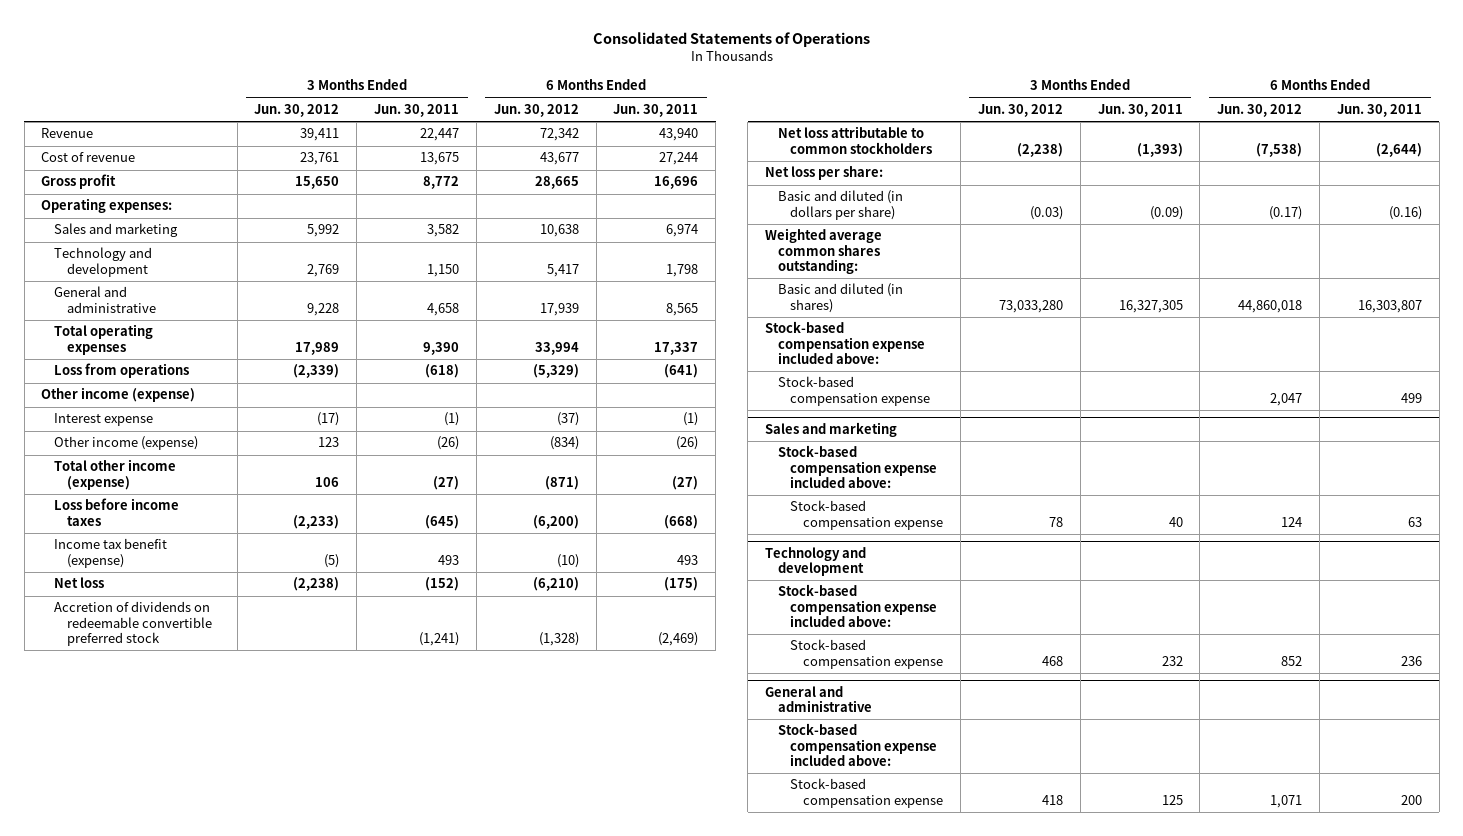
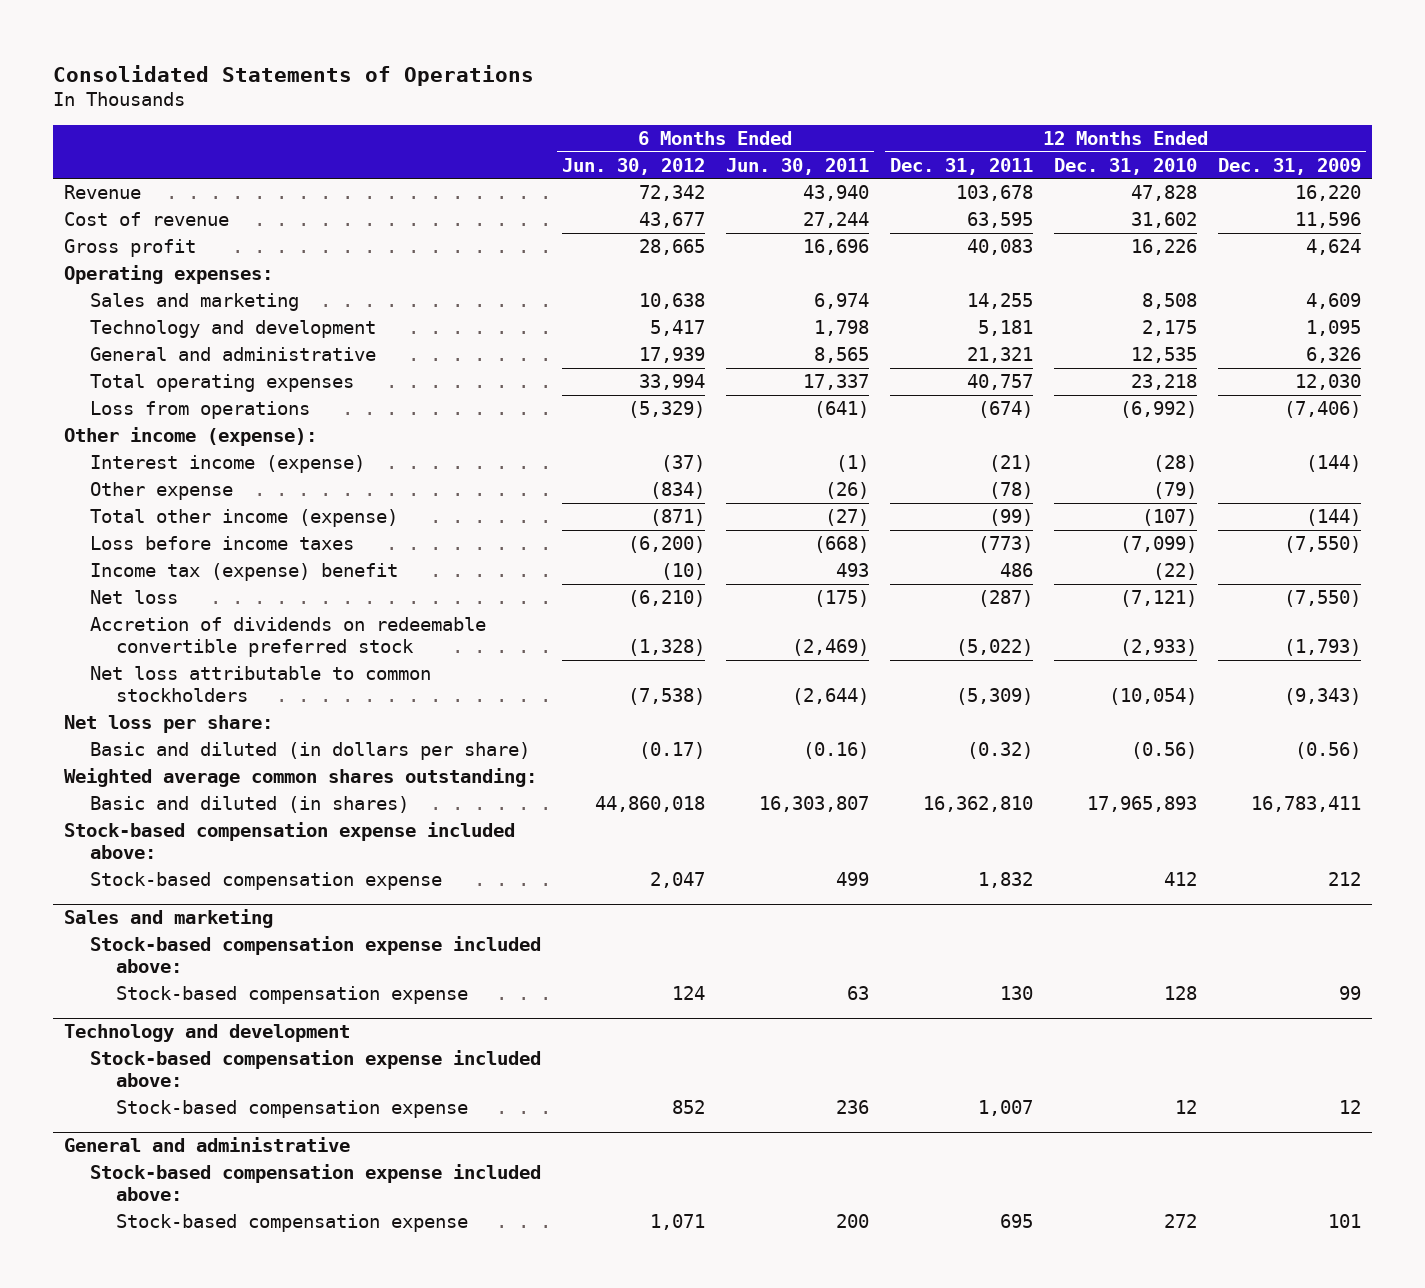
- | 3 Months Ended Jun. 30, 2012 | 3 Months Ended Jun. 30, 2011 | 6 Months Ended Jun. 30, 2012 | 6 Months Ended Jun. 30, 2011
+ | 6 Months Ended Jun. 30, 2012 | 6 Months Ended Jun. 30, 2011 | 12 Months Ended Dec. 31, 2011 | 12 Months Ended Dec. 31, 2010 | 12 Months Ended Dec. 31, 2009
- Other income (expense)
- Interest expense | (17) | (1) | (37) | (1)
- Other income (expense) | 123 | (26) | (834) | (26)
+ Other income (expense):
+ Interest income (expense) | (37) | (1) | (21) | (28) | (144)
+ Other expense | (834) | (26) | (78) | (79) |
- Income tax benefit (expense) | (5) | 493 | (10) | 493
+ Income tax (expense) benefit | (10) | 493 | 486 | (22) |

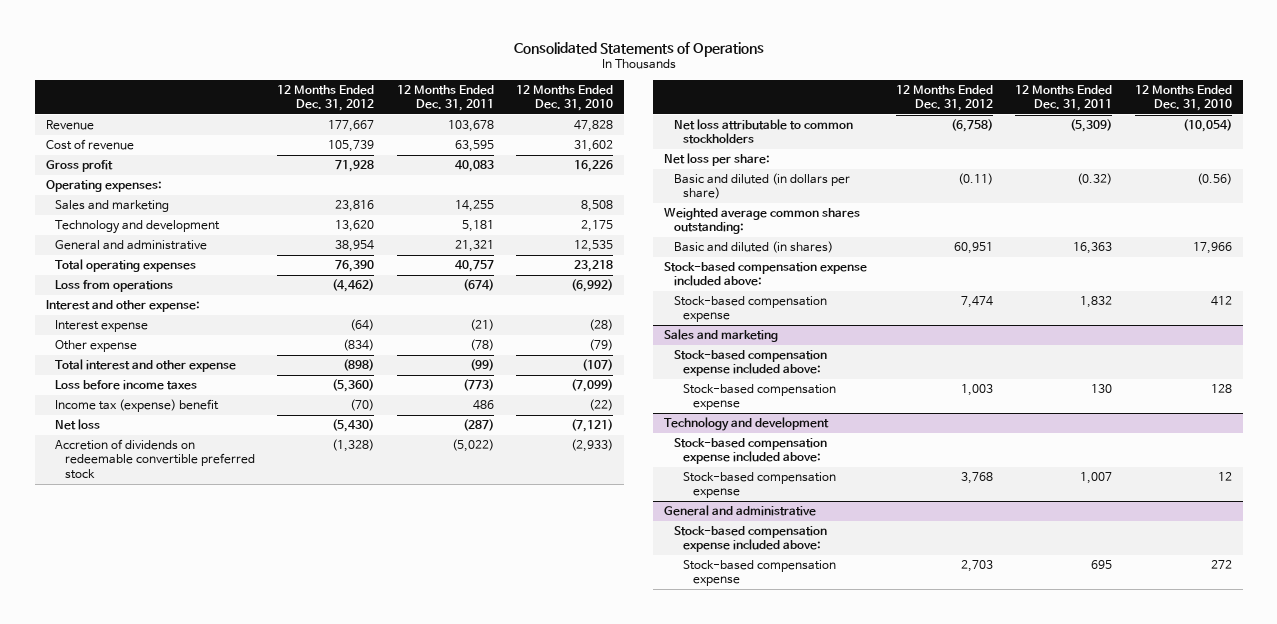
- | 6 Months Ended Jun. 30, 2012 | 6 Months Ended Jun. 30, 2011 | 12 Months Ended Dec. 31, 2011 | 12 Months Ended Dec. 31, 2010 | 12 Months Ended Dec. 31, 2009
+ | 12 Months Ended Dec. 31, 2012 | 12 Months Ended Dec. 31, 2011 | 12 Months Ended Dec. 31, 2010
- Other income (expense):
- Interest income (expense) | (37) | (1) | (21) | (28) | (144)
+ Interest and other expense:
+ Interest expense | (64) | (21) | (28)
- Total other income (expense) | (871) | (27) | (99) | (107) | (144)
+ Total interest and other expense | (898) | (99) | (107)
- Basic and diluted (in shares) | 44,860,018 | 16,303,807 | 16,362,810 | 17,965,893 | 16,783,411
+ Basic and diluted (in shares) | 60,951 | 16,363 | 17,966

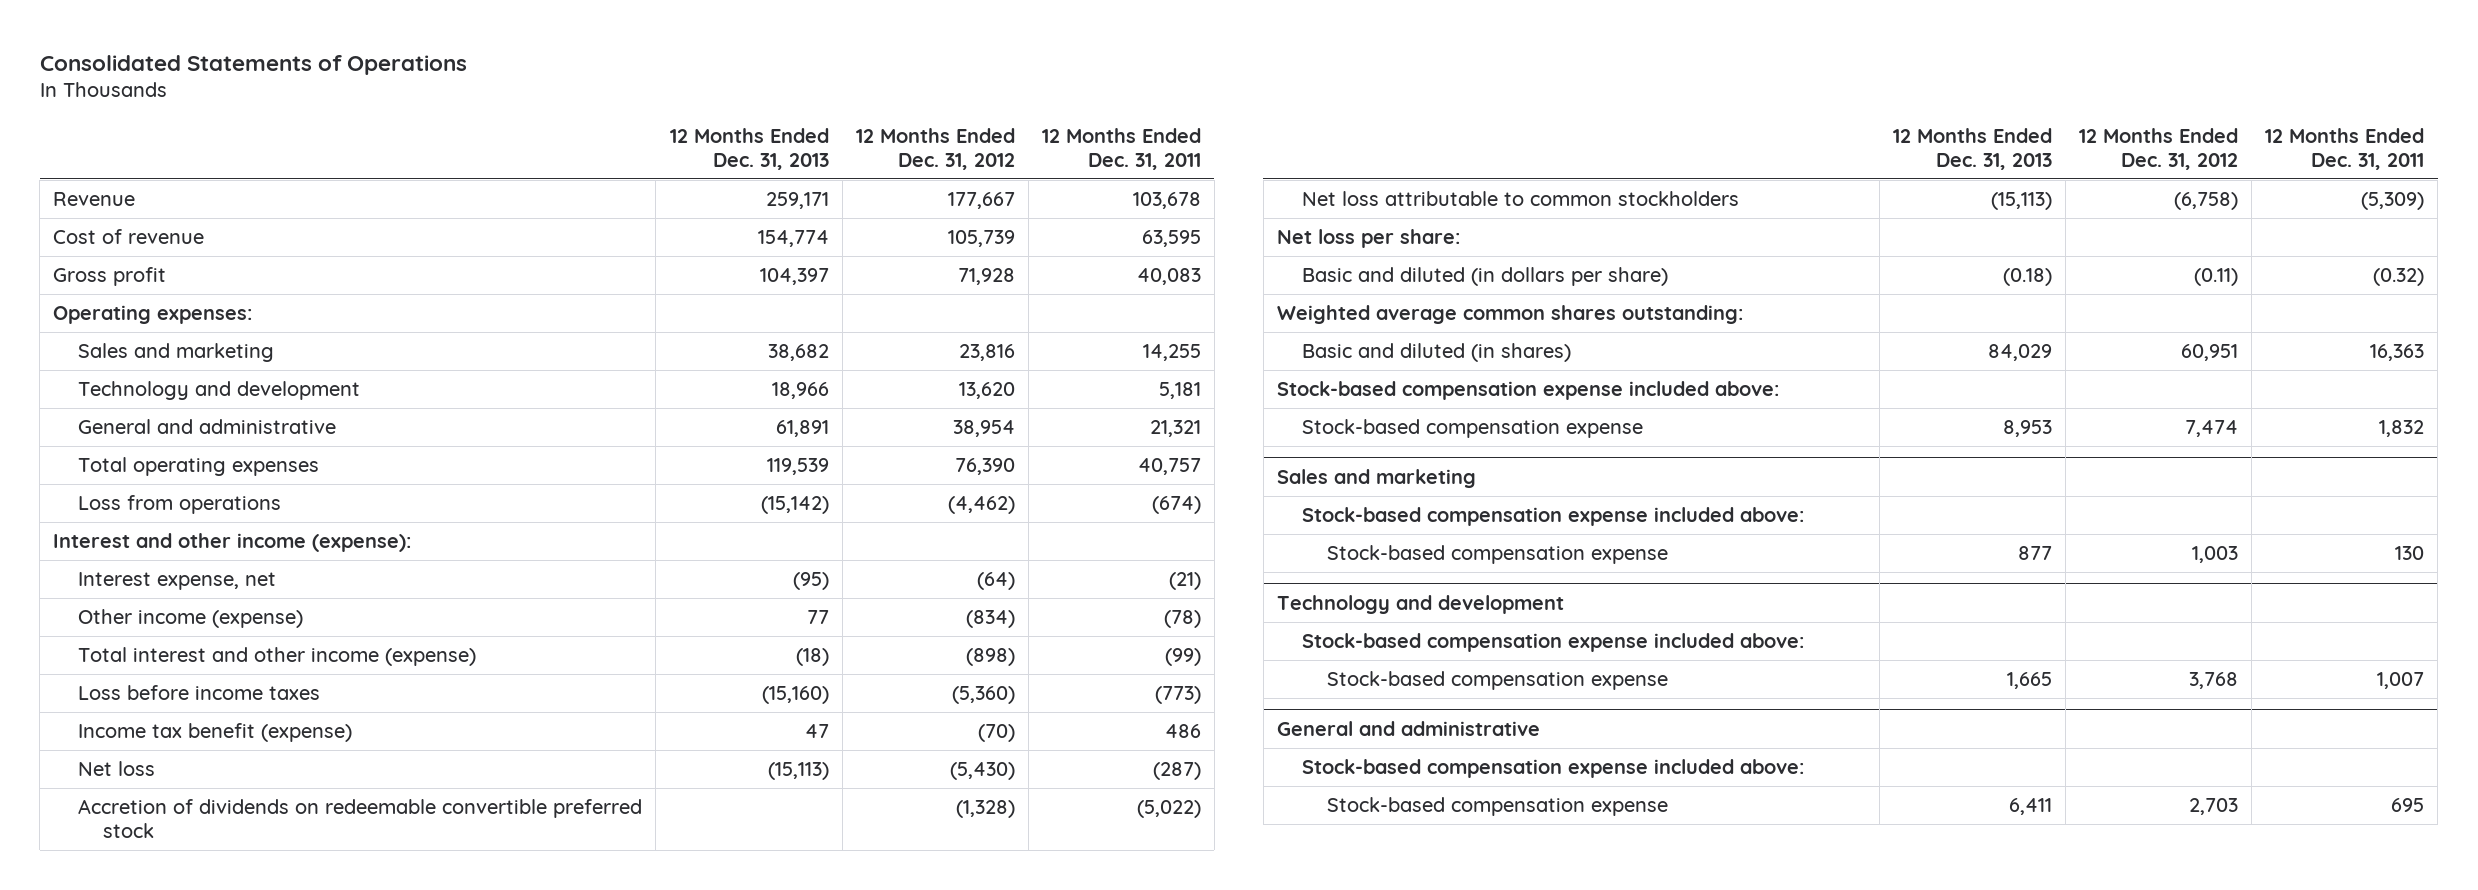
- | 12 Months Ended Dec. 31, 2012 | 12 Months Ended Dec. 31, 2011 | 12 Months Ended Dec. 31, 2010
+ | 12 Months Ended Dec. 31, 2013 | 12 Months Ended Dec. 31, 2012 | 12 Months Ended Dec. 31, 2011
- Interest and other expense:
- Interest expense | (64) | (21) | (28)
- Other expense | (834) | (78) | (79)
- Total interest and other expense | (898) | (99) | (107)
+ Interest and other income (expense):
+ Interest expense, net | (95) | (64) | (21)
+ Other income (expense) | 77 | (834) | (78)
+ Total interest and other income (expense) | (18) | (898) | (99)
- Income tax (expense) benefit | (70) | 486 | (22)
+ Income tax benefit (expense) | 47 | (70) | 486

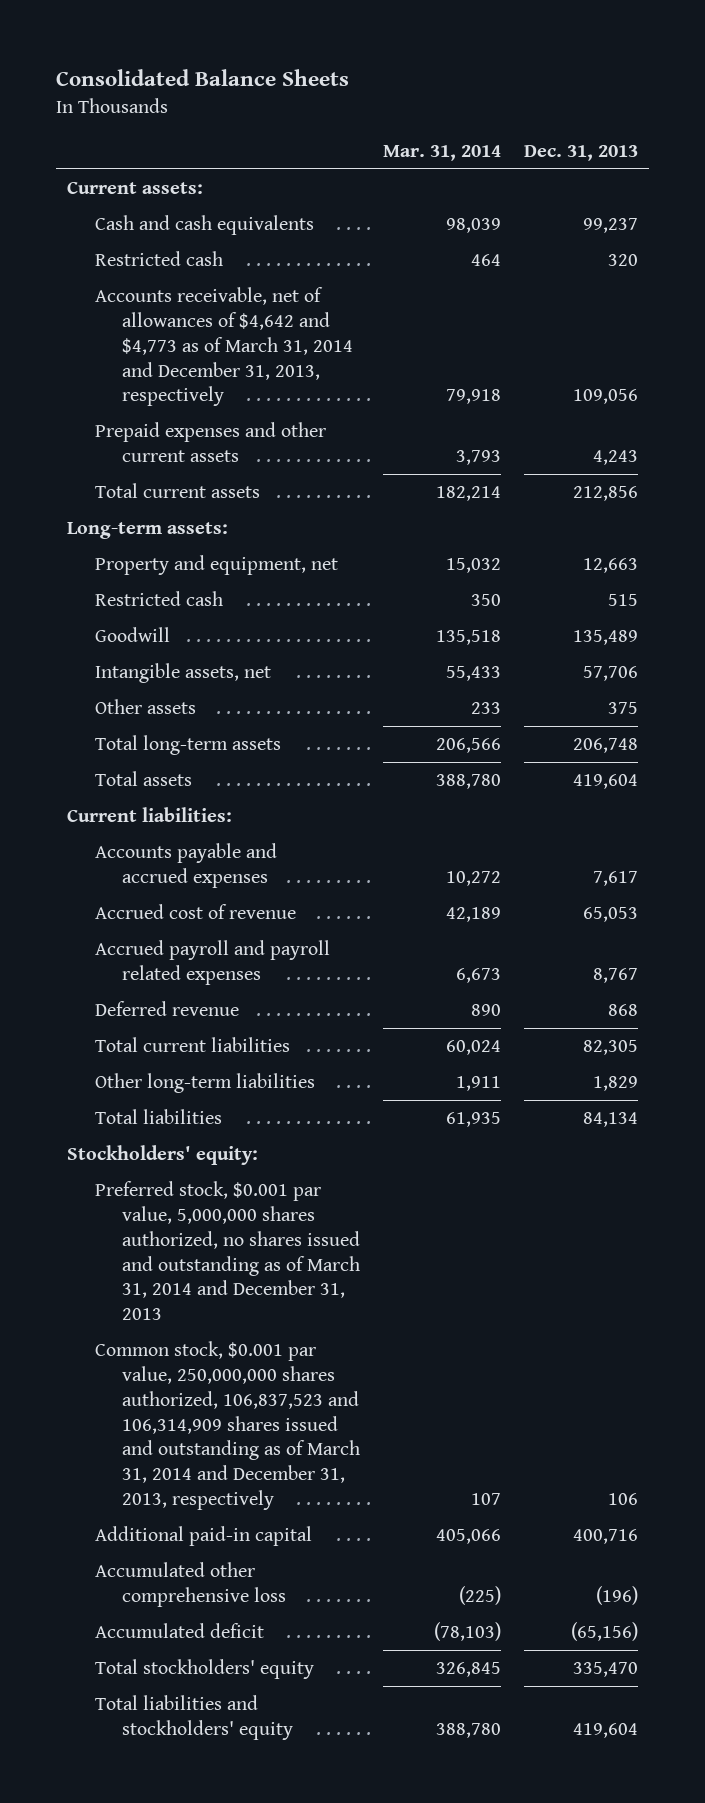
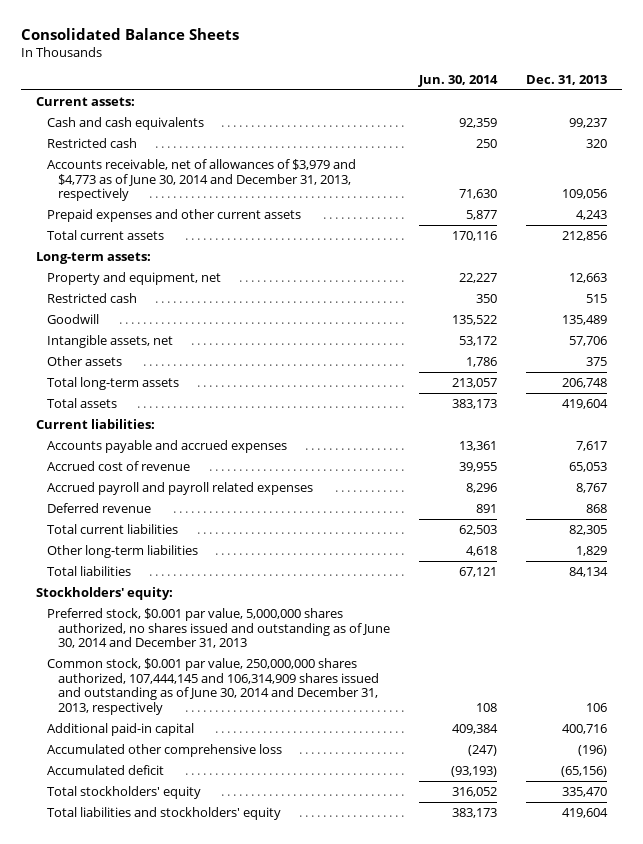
- | Mar. 31, 2014 | Dec. 31, 2013
+ | Jun. 30, 2014 | Dec. 31, 2013
- Accounts receivable, net of allowances of $4,642 and $4,773 as of March 31, 2014 and December 31, 2013, respectively | 79,918 | 109,056
+ Accounts receivable, net of allowances of $3,979 and $4,773 as of June 30, 2014 and December 31, 2013, respectively | 71,630 | 109,056
- Preferred stock, $0.001 par value, 5,000,000 shares authorized, no shares issued and outstanding as of March 31, 2014 and December 31, 2013
- Common stock, $0.001 par value, 250,000,000 shares authorized, 106,837,523 and 106,314,909 shares issued and outstanding as of March 31, 2014 and December 31, 2013, respectively | 107 | 106
+ Preferred stock, $0.001 par value, 5,000,000 shares authorized, no shares issued and outstanding as of June 30, 2014 and December 31, 2013
+ Common stock, $0.001 par value, 250,000,000 shares authorized, 107,444,145 and 106,314,909 shares issued and outstanding as of June 30, 2014 and December 31, 2013, respectively | 108 | 106

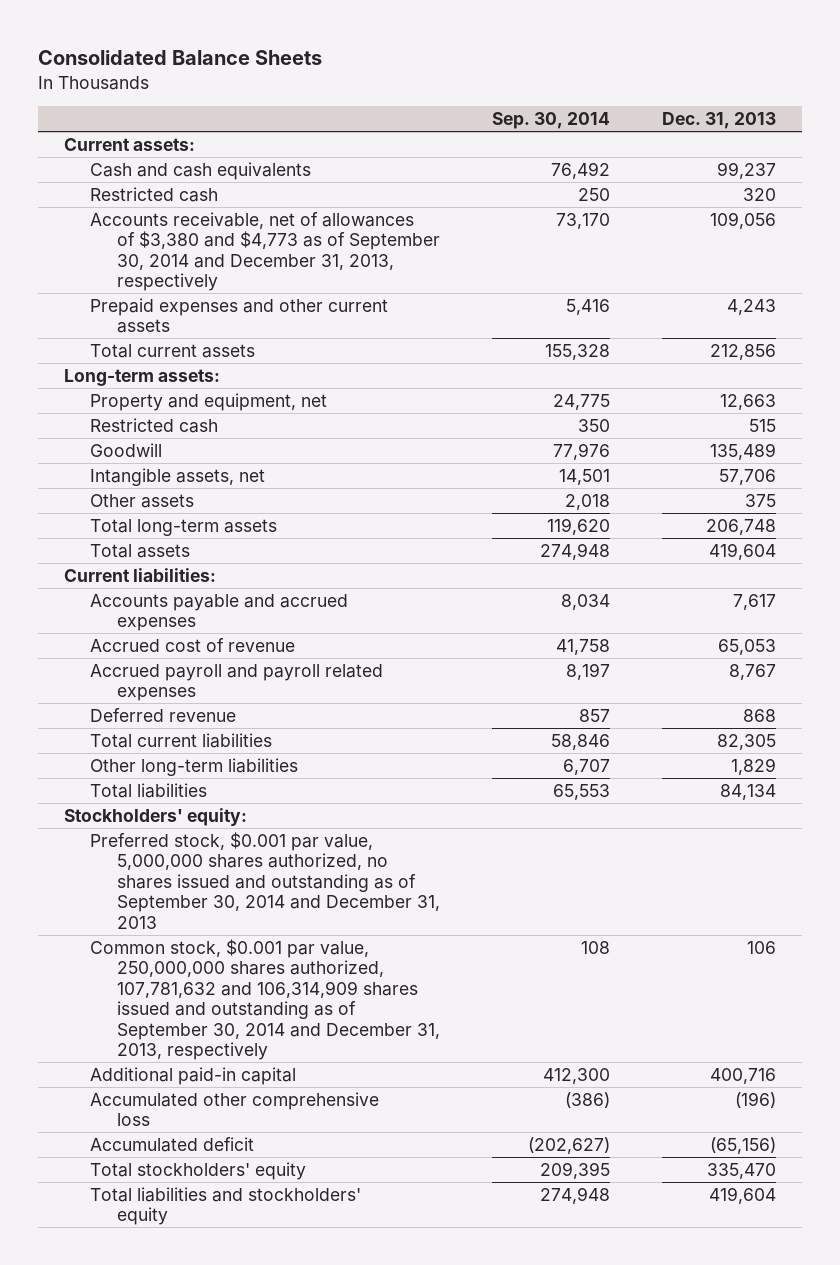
- | Jun. 30, 2014 | Dec. 31, 2013
+ | Sep. 30, 2014 | Dec. 31, 2013
- Accounts receivable, net of allowances of $3,979 and $4,773 as of June 30, 2014 and December 31, 2013, respectively | 71,630 | 109,056
+ Accounts receivable, net of allowances of $3,380 and $4,773 as of September 30, 2014 and December 31, 2013, respectively | 73,170 | 109,056
- Preferred stock, $0.001 par value, 5,000,000 shares authorized, no shares issued and outstanding as of June 30, 2014 and December 31, 2013
- Common stock, $0.001 par value, 250,000,000 shares authorized, 107,444,145 and 106,314,909 shares issued and outstanding as of June 30, 2014 and December 31, 2013, respectively | 108 | 106
+ Preferred stock, $0.001 par value, 5,000,000 shares authorized, no shares issued and outstanding as of September 30, 2014 and December 31, 2013
+ Common stock, $0.001 par value, 250,000,000 shares authorized, 107,781,632 and 106,314,909 shares issued and outstanding as of September 30, 2014 and December 31, 2013, respectively | 108 | 106

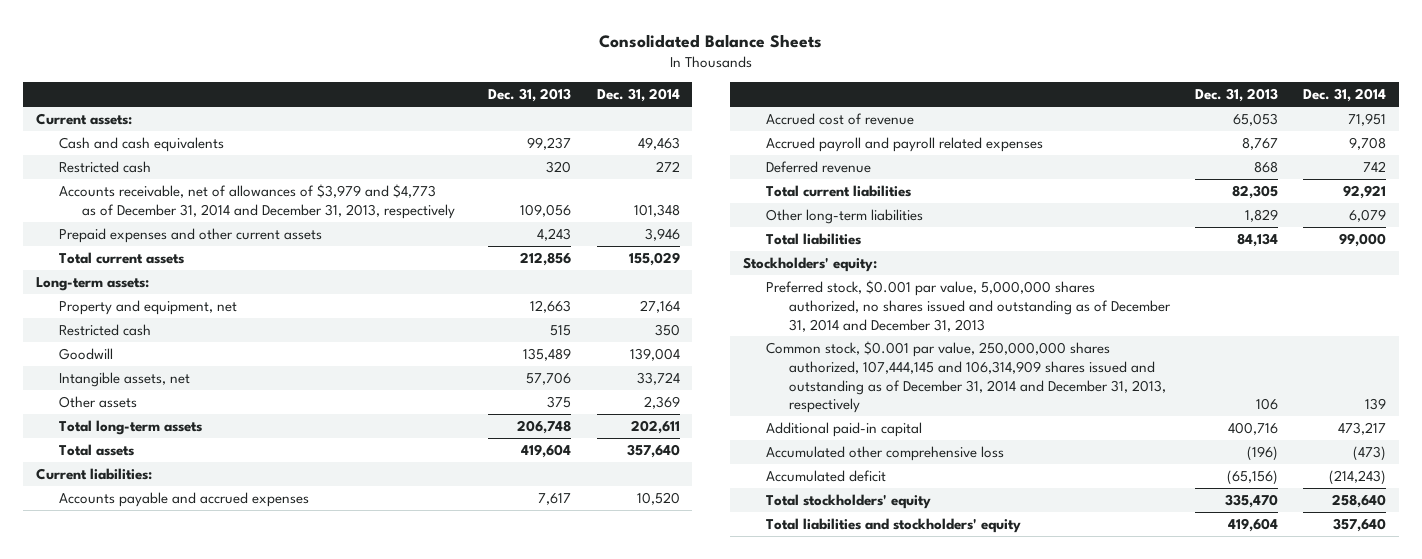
- | Sep. 30, 2014 | Dec. 31, 2013
+ | Dec. 31, 2013 | Dec. 31, 2014
- Accounts receivable, net of allowances of $3,380 and $4,773 as of September 30, 2014 and December 31, 2013, respectively | 73,170 | 109,056
+ Accounts receivable, net of allowances of $3,979 and $4,773 as of December 31, 2014 and December 31, 2013, respectively | 109,056 | 101,348
- Preferred stock, $0.001 par value, 5,000,000 shares authorized, no shares issued and outstanding as of September 30, 2014 and December 31, 2013
- Common stock, $0.001 par value, 250,000,000 shares authorized, 107,781,632 and 106,314,909 shares issued and outstanding as of September 30, 2014 and December 31, 2013, respectively | 108 | 106
+ Preferred stock, $0.001 par value, 5,000,000 shares authorized, no shares issued and outstanding as of December 31, 2014 and December 31, 2013
+ Common stock, $0.001 par value, 250,000,000 shares authorized, 107,444,145 and 106,314,909 shares issued and outstanding as of December 31, 2014 and December 31, 2013, respectively | 106 | 139

